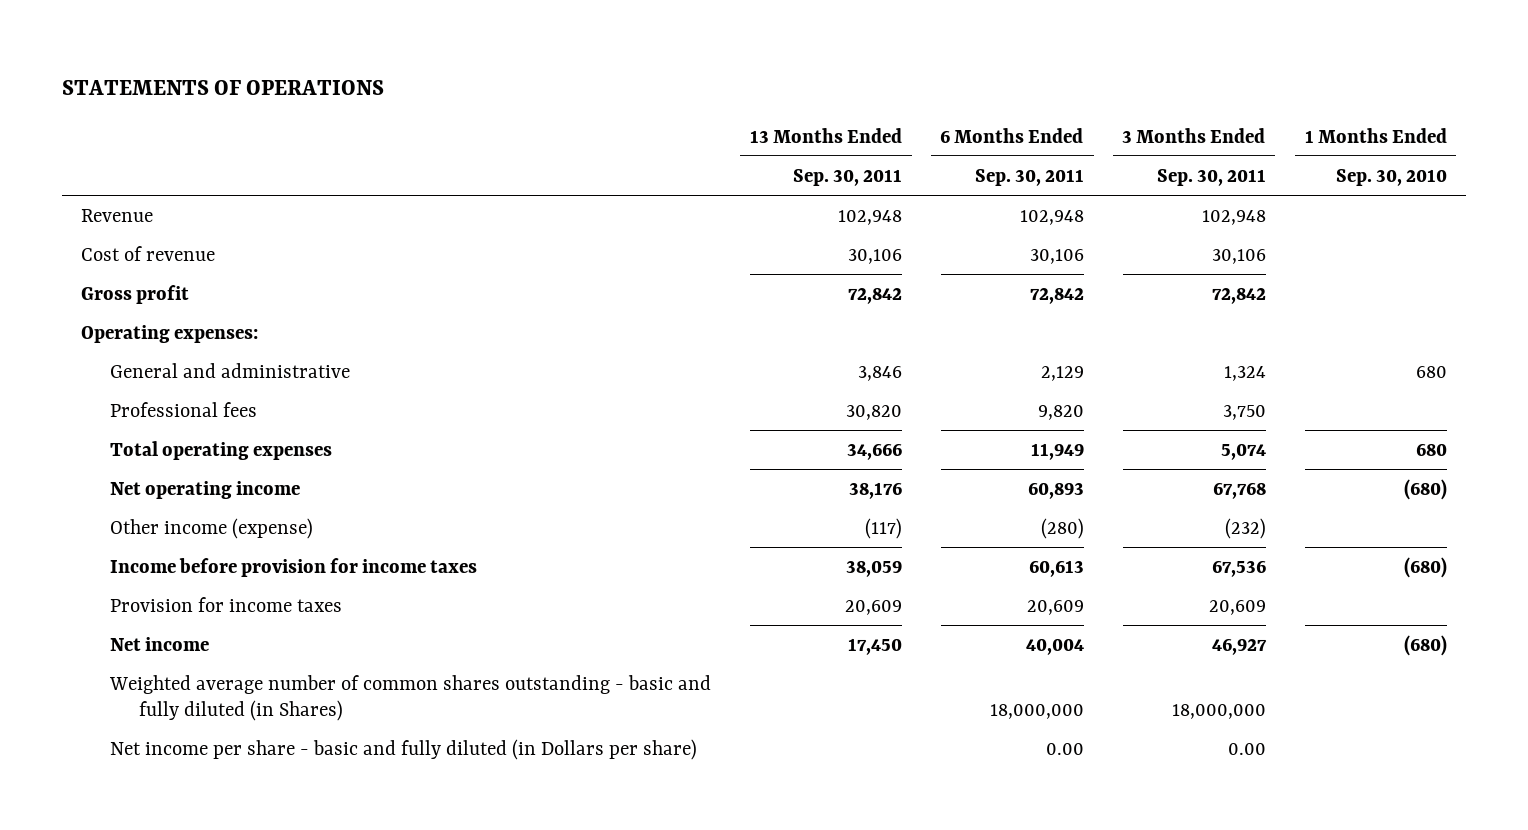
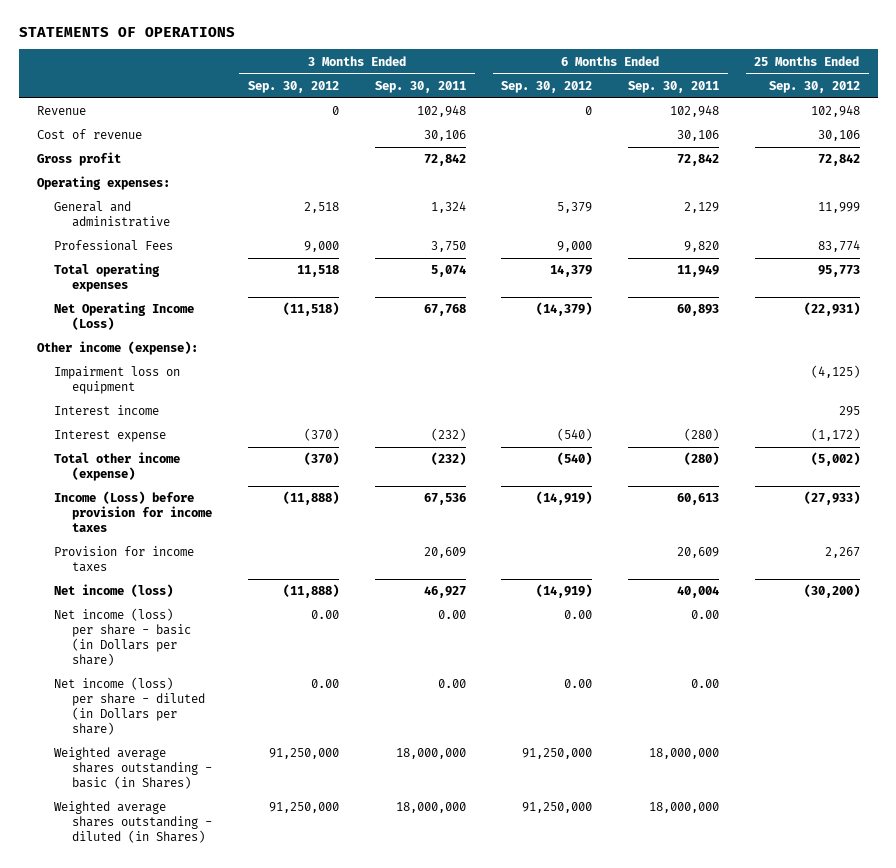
- | 13 Months Ended Sep. 30, 2011 | 6 Months Ended Sep. 30, 2011 | 3 Months Ended Sep. 30, 2011 | 1 Months Ended Sep. 30, 2010
+ | 3 Months Ended Sep. 30, 2012 | 3 Months Ended Sep. 30, 2011 | 6 Months Ended Sep. 30, 2012 | 6 Months Ended Sep. 30, 2011 | 25 Months Ended Sep. 30, 2012
- Professional fees | 30,820 | 9,820 | 3,750 |
+ Professional Fees | 9,000 | 3,750 | 9,000 | 9,820 | 83,774
- Net operating income | 38,176 | 60,893 | 67,768 | (680)
- Other income (expense) | (117) | (280) | (232) |
- Income before provision for income taxes | 38,059 | 60,613 | 67,536 | (680)
+ Net Operating Income (Loss) | (11,518) | 67,768 | (14,379) | 60,893 | (22,931)
+ Other income (expense):
+ Impairment loss on equipment | | | | | (4,125)
+ Interest income | | | | | 295
+ Interest expense | (370) | (232) | (540) | (280) | (1,172)
+ Total other income (expense) | (370) | (232) | (540) | (280) | (5,002)
+ Income (Loss) before provision for income taxes | (11,888) | 67,536 | (14,919) | 60,613 | (27,933)
- Net income | 17,450 | 40,004 | 46,927 | (680)
- Weighted average number of common shares outstanding - basic and fully diluted (in Shares) | | 18,000,000 | 18,000,000 |
- Net income per share - basic and fully diluted (in Dollars per share) | | 0.00 | 0.00 |
+ Net income (loss) | (11,888) | 46,927 | (14,919) | 40,004 | (30,200)
+ Net income (loss) per share - basic (in Dollars per share) | 0.00 | 0.00 | 0.00 | 0.00 |
+ Net income (loss) per share - diluted (in Dollars per share) | 0.00 | 0.00 | 0.00 | 0.00 |
+ Weighted average shares outstanding - basic (in Shares) | 91,250,000 | 18,000,000 | 91,250,000 | 18,000,000 |
+ Weighted average shares outstanding - diluted (in Shares) | 91,250,000 | 18,000,000 | 91,250,000 | 18,000,000 |

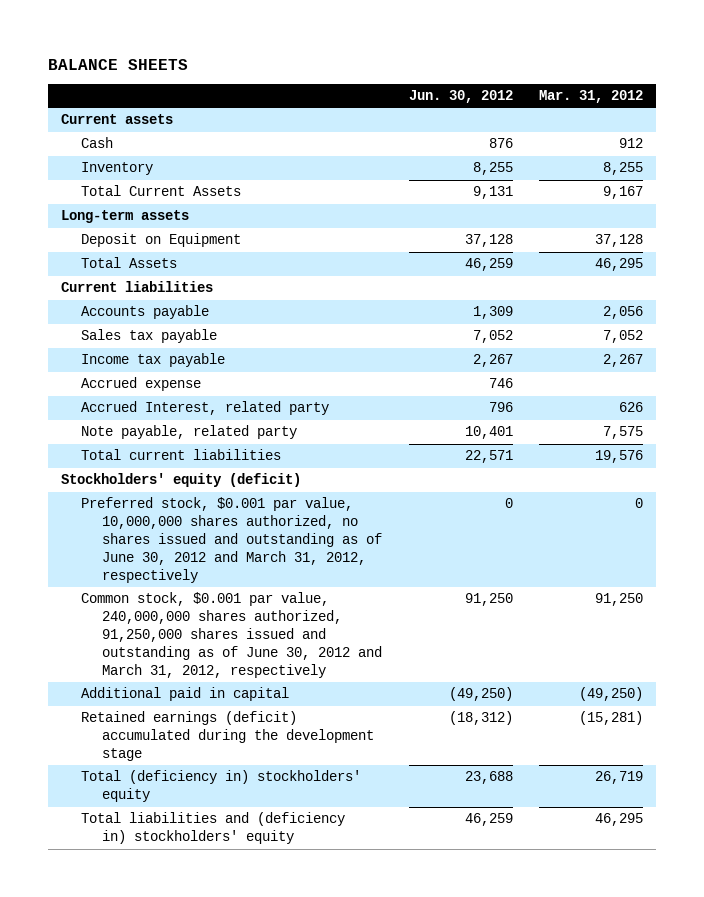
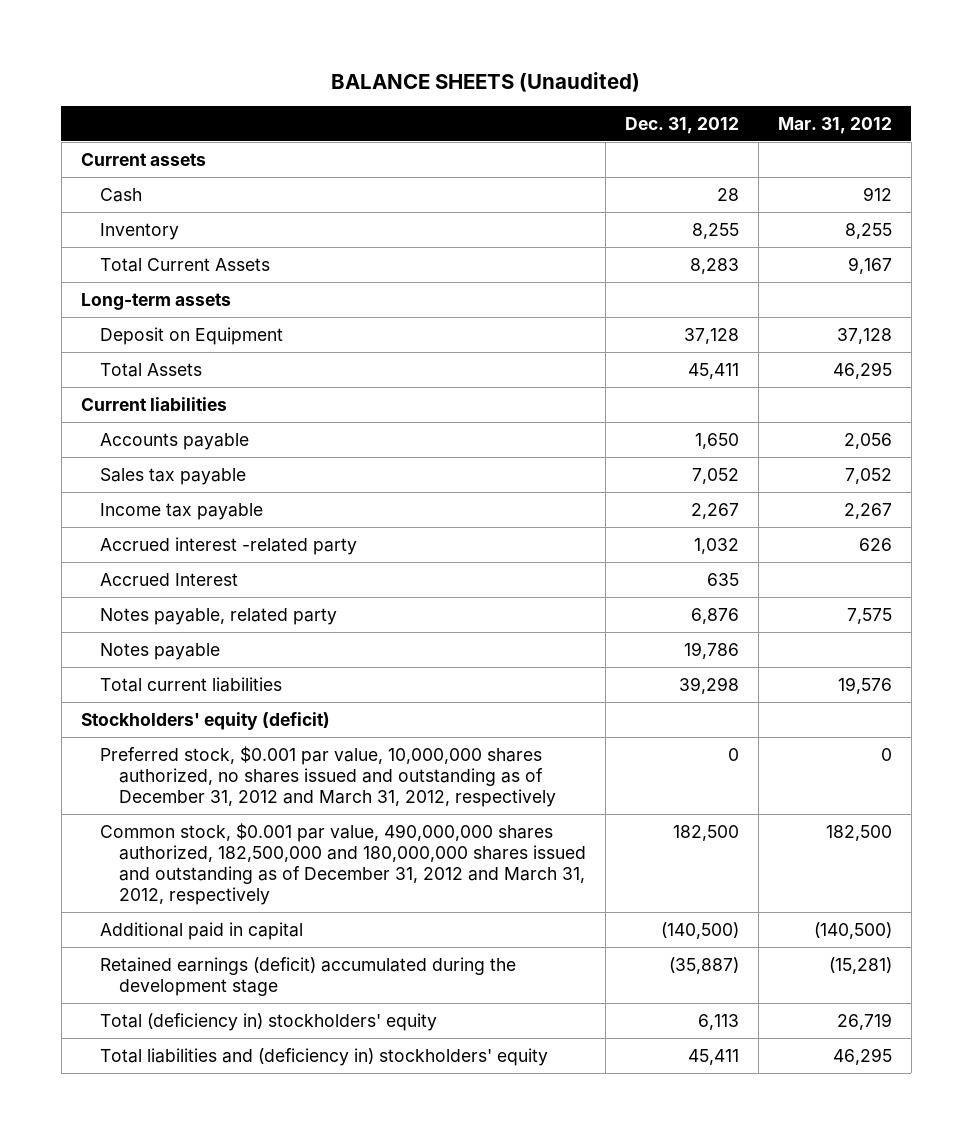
- BALANCE SHEETS
+ BALANCE SHEETS (Unaudited)
- | Jun. 30, 2012 | Mar. 31, 2012
+ | Dec. 31, 2012 | Mar. 31, 2012
- Accrued expense | 746 |
- Accrued Interest, related party | 796 | 626
- Note payable, related party | 10,401 | 7,575
+ Accrued interest -related party | 1,032 | 626
+ Accrued Interest | 635 |
+ Notes payable, related party | 6,876 | 7,575
+ Notes payable | 19,786 |
- Preferred stock, $0.001 par value, 10,000,000 shares authorized, no shares issued and outstanding as of June 30, 2012 and March 31, 2012, respectively | 0 | 0
- Common stock, $0.001 par value, 240,000,000 shares authorized, 91,250,000 shares issued and outstanding as of June 30, 2012 and March 31, 2012, respectively | 91,250 | 91,250
- Additional paid in capital | (49,250) | (49,250)
+ Preferred stock, $0.001 par value, 10,000,000 shares authorized, no shares issued and outstanding as of December 31, 2012 and March 31, 2012, respectively | 0 | 0
+ Common stock, $0.001 par value, 490,000,000 shares authorized, 182,500,000 and 180,000,000 shares issued and outstanding as of December 31, 2012 and March 31, 2012, respectively | 182,500 | 182,500
+ Additional paid in capital | (140,500) | (140,500)

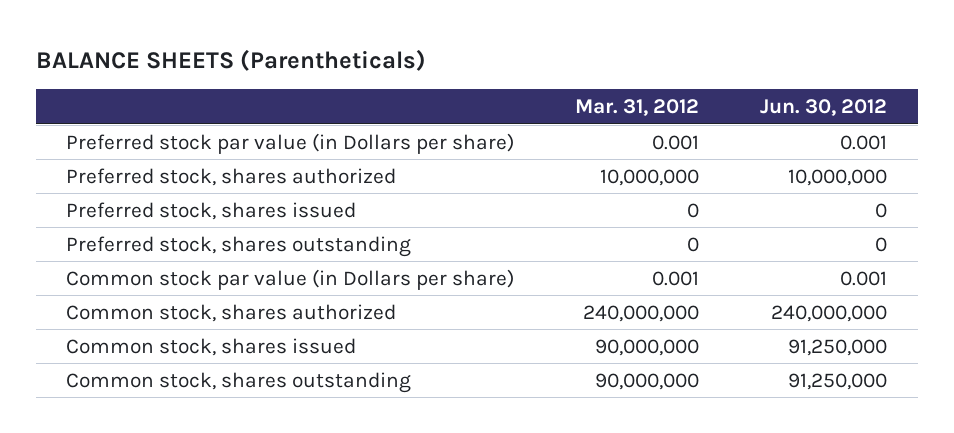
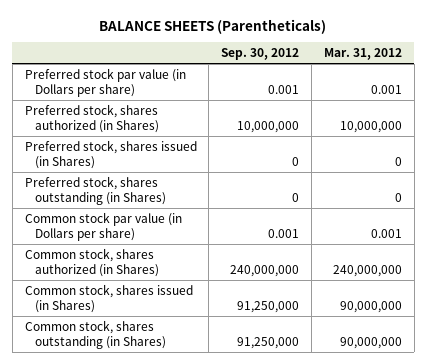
- | Mar. 31, 2012 | Jun. 30, 2012
+ | Sep. 30, 2012 | Mar. 31, 2012
- Preferred stock, shares authorized | 10,000,000 | 10,000,000
- Preferred stock, shares issued | 0 | 0
- Preferred stock, shares outstanding | 0 | 0
+ Preferred stock, shares authorized (in Shares) | 10,000,000 | 10,000,000
+ Preferred stock, shares issued (in Shares) | 0 | 0
+ Preferred stock, shares outstanding (in Shares) | 0 | 0
- Common stock, shares authorized | 240,000,000 | 240,000,000
- Common stock, shares issued | 90,000,000 | 91,250,000
- Common stock, shares outstanding | 90,000,000 | 91,250,000
+ Common stock, shares authorized (in Shares) | 240,000,000 | 240,000,000
+ Common stock, shares issued (in Shares) | 91,250,000 | 90,000,000
+ Common stock, shares outstanding (in Shares) | 91,250,000 | 90,000,000

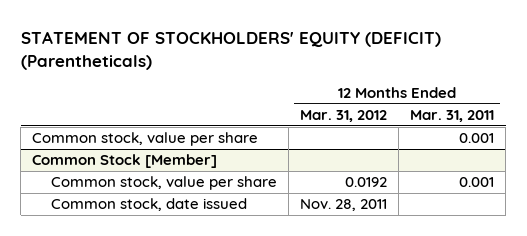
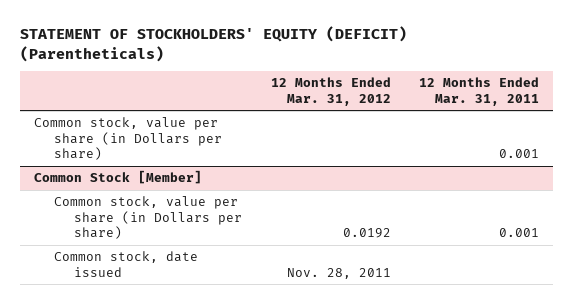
- Common stock, value per share | | 0.001
+ Common stock, value per share (in Dollars per share) | | 0.001
@ Common Stock [Member]
- Common stock, value per share | 0.0192 | 0.001
+ Common stock, value per share (in Dollars per share) | 0.0192 | 0.001

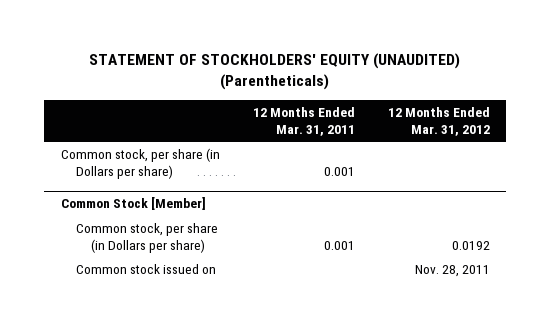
- STATEMENT OF STOCKHOLDERS' EQUITY (DEFICIT) (Parentheticals)
+ STATEMENT OF STOCKHOLDERS' EQUITY (UNAUDITED) (Parentheticals)
- | 12 Months Ended Mar. 31, 2012 | 12 Months Ended Mar. 31, 2011
+ | 12 Months Ended Mar. 31, 2011 | 12 Months Ended Mar. 31, 2012
- Common stock, value per share (in Dollars per share) | | 0.001
+ Common stock, per share (in Dollars per share) | 0.001 |
@ Common Stock [Member]
- Common stock, value per share (in Dollars per share) | 0.0192 | 0.001
- Common stock, date issued | Nov. 28, 2011 |
+ Common stock, per share (in Dollars per share) | 0.001 | 0.0192
+ Common stock issued on | | Nov. 28, 2011

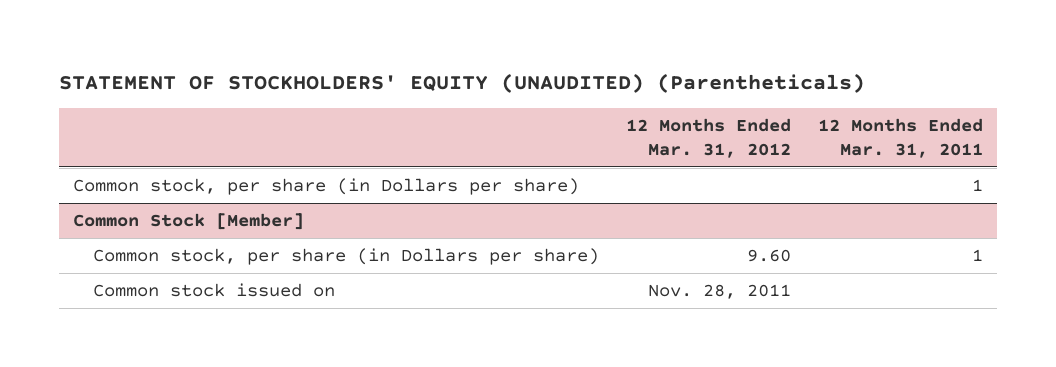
- | 12 Months Ended Mar. 31, 2011 | 12 Months Ended Mar. 31, 2012
+ | 12 Months Ended Mar. 31, 2012 | 12 Months Ended Mar. 31, 2011
- Common stock, per share (in Dollars per share) | 0.001 |
+ Common stock, per share (in Dollars per share) | | 1
@ Common Stock [Member]
- Common stock, per share (in Dollars per share) | 0.001 | 0.0192
+ Common stock, per share (in Dollars per share) | 9.60 | 1

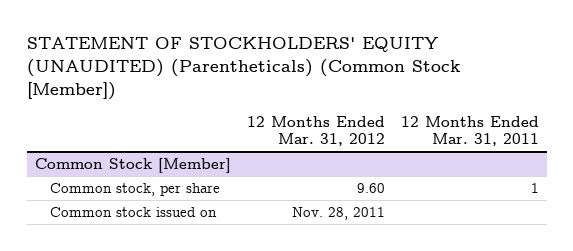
- STATEMENT OF STOCKHOLDERS' EQUITY (UNAUDITED) (Parentheticals)
+ STATEMENT OF STOCKHOLDERS' EQUITY (UNAUDITED) (Parentheticals) (Common Stock [Member])
- Common stock, per share (in Dollars per share) | | 1
@ Common Stock [Member]
- Common stock, per share (in Dollars per share) | 9.60 | 1
+ Common stock, per share | 9.60 | 1

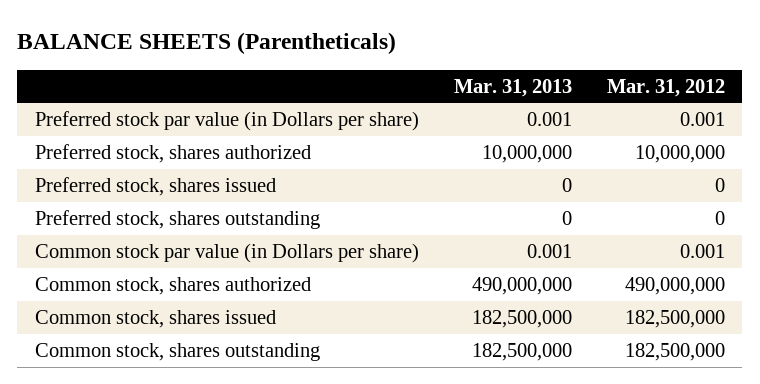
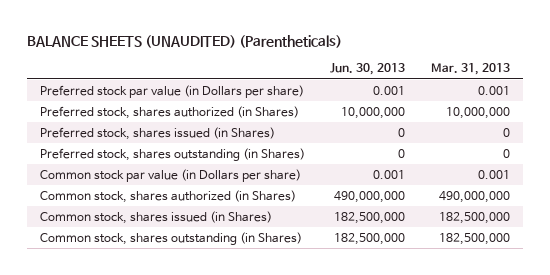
- BALANCE SHEETS (Parentheticals)
+ BALANCE SHEETS (UNAUDITED) (Parentheticals)
- | Mar. 31, 2013 | Mar. 31, 2012
+ | Jun. 30, 2013 | Mar. 31, 2013
- Preferred stock, shares authorized | 10,000,000 | 10,000,000
- Preferred stock, shares issued | 0 | 0
- Preferred stock, shares outstanding | 0 | 0
+ Preferred stock, shares authorized (in Shares) | 10,000,000 | 10,000,000
+ Preferred stock, shares issued (in Shares) | 0 | 0
+ Preferred stock, shares outstanding (in Shares) | 0 | 0
- Common stock, shares authorized | 490,000,000 | 490,000,000
- Common stock, shares issued | 182,500,000 | 182,500,000
- Common stock, shares outstanding | 182,500,000 | 182,500,000
+ Common stock, shares authorized (in Shares) | 490,000,000 | 490,000,000
+ Common stock, shares issued (in Shares) | 182,500,000 | 182,500,000
+ Common stock, shares outstanding (in Shares) | 182,500,000 | 182,500,000

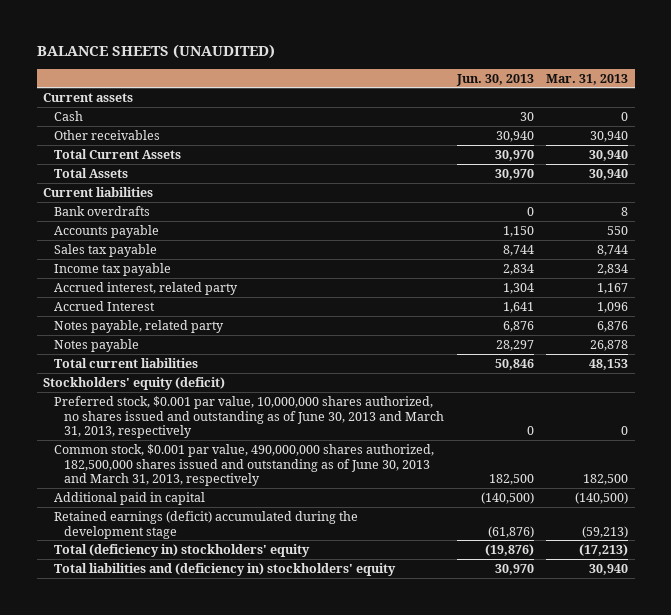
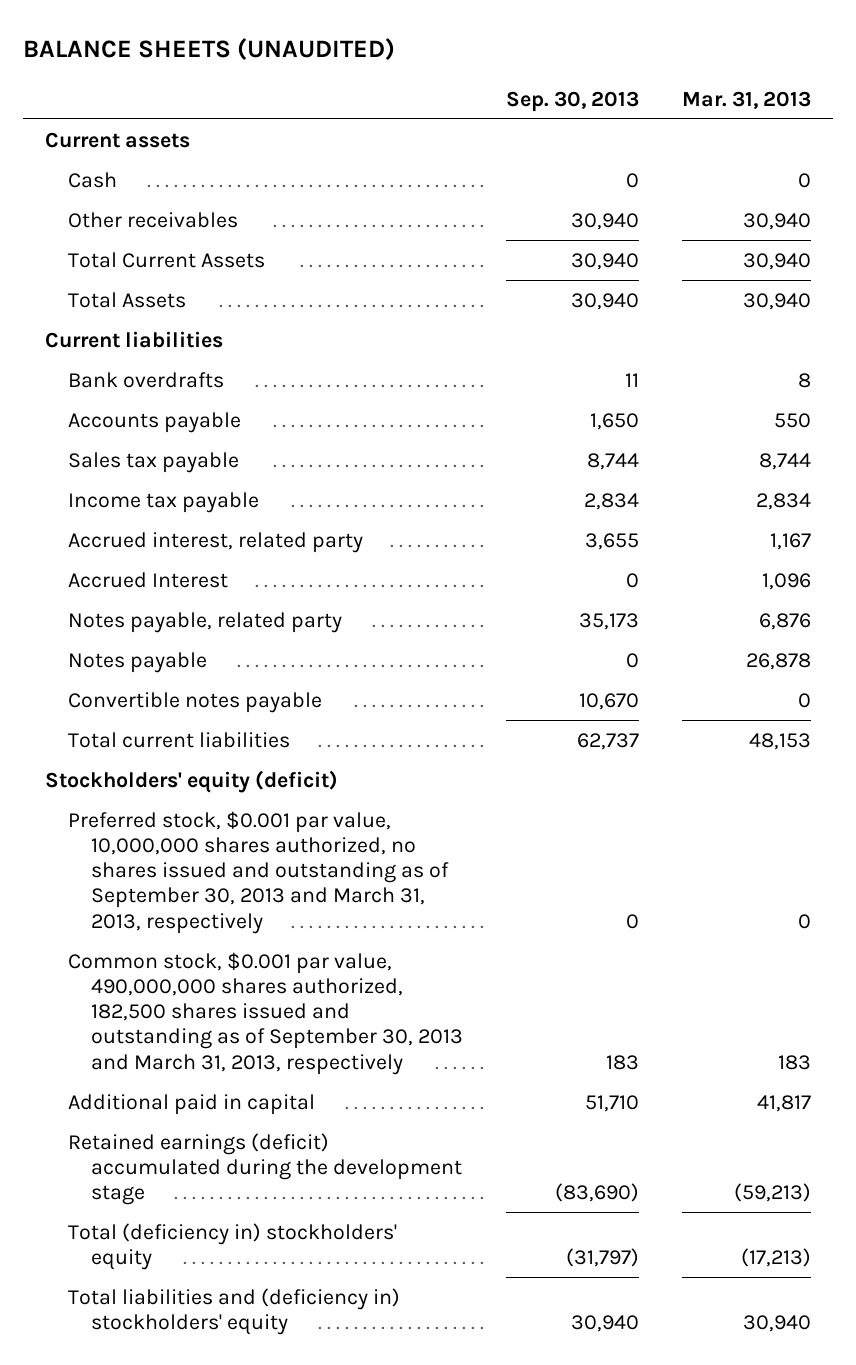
- | Jun. 30, 2013 | Mar. 31, 2013
+ | Sep. 30, 2013 | Mar. 31, 2013
+ Convertible notes payable | 10,670 | 0
- Preferred stock, $0.001 par value, 10,000,000 shares authorized, no shares issued and outstanding as of June 30, 2013 and March 31, 2013, respectively | 0 | 0
- Common stock, $0.001 par value, 490,000,000 shares authorized, 182,500,000 shares issued and outstanding as of June 30, 2013 and March 31, 2013, respectively | 182,500 | 182,500
- Additional paid in capital | (140,500) | (140,500)
+ Preferred stock, $0.001 par value, 10,000,000 shares authorized, no shares issued and outstanding as of September 30, 2013 and March 31, 2013, respectively | 0 | 0
+ Common stock, $0.001 par value, 490,000,000 shares authorized, 182,500 shares issued and outstanding as of September 30, 2013 and March 31, 2013, respectively | 183 | 183
+ Additional paid in capital | 51,710 | 41,817

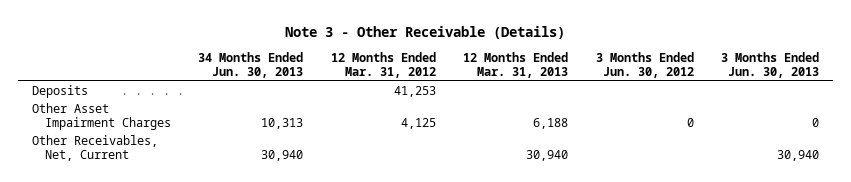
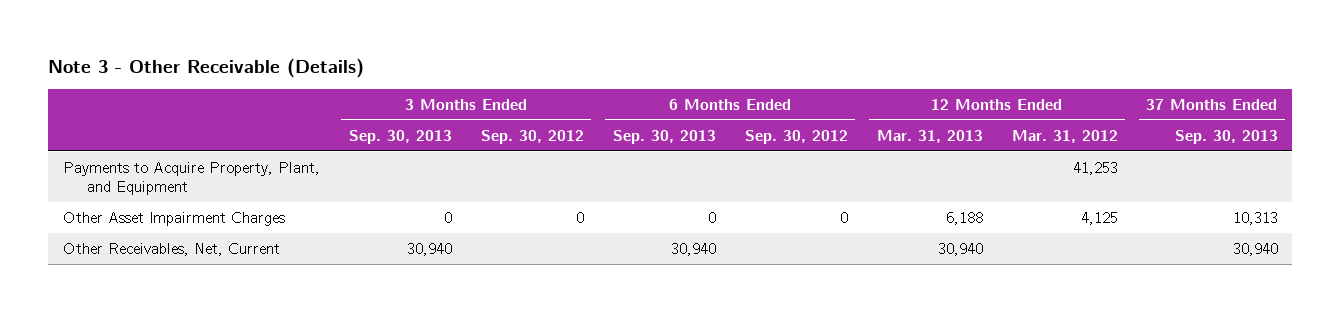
- | 34 Months Ended Jun. 30, 2013 | 12 Months Ended Mar. 31, 2012 | 12 Months Ended Mar. 31, 2013 | 3 Months Ended Jun. 30, 2012 | 3 Months Ended Jun. 30, 2013
+ | 3 Months Ended Sep. 30, 2013 | 3 Months Ended Sep. 30, 2012 | 6 Months Ended Sep. 30, 2013 | 6 Months Ended Sep. 30, 2012 | 12 Months Ended Mar. 31, 2013 | 12 Months Ended Mar. 31, 2012 | 37 Months Ended Sep. 30, 2013
- Deposits | | 41,253 | | |
+ Payments to Acquire Property, Plant, and Equipment | | | | | | 41,253 |

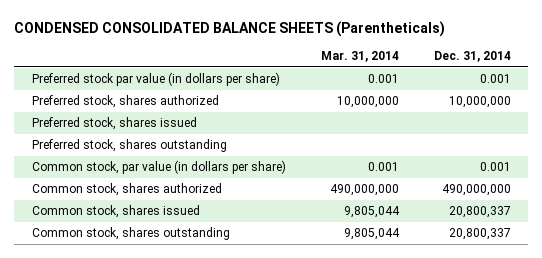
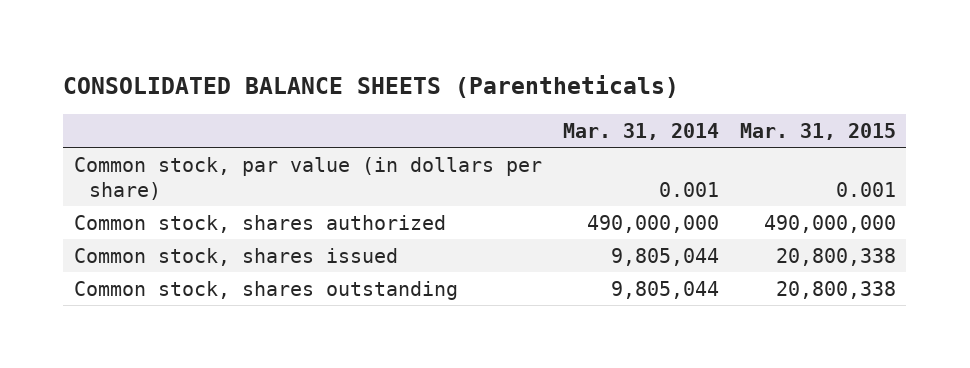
- CONDENSED CONSOLIDATED BALANCE SHEETS (Parentheticals)
+ CONSOLIDATED BALANCE SHEETS (Parentheticals)
- | Mar. 31, 2014 | Dec. 31, 2014
+ | Mar. 31, 2014 | Mar. 31, 2015
- Preferred stock par value (in dollars per share) | 0.001 | 0.001
- Preferred stock, shares authorized | 10,000,000 | 10,000,000
- Preferred stock, shares issued
- Preferred stock, shares outstanding

